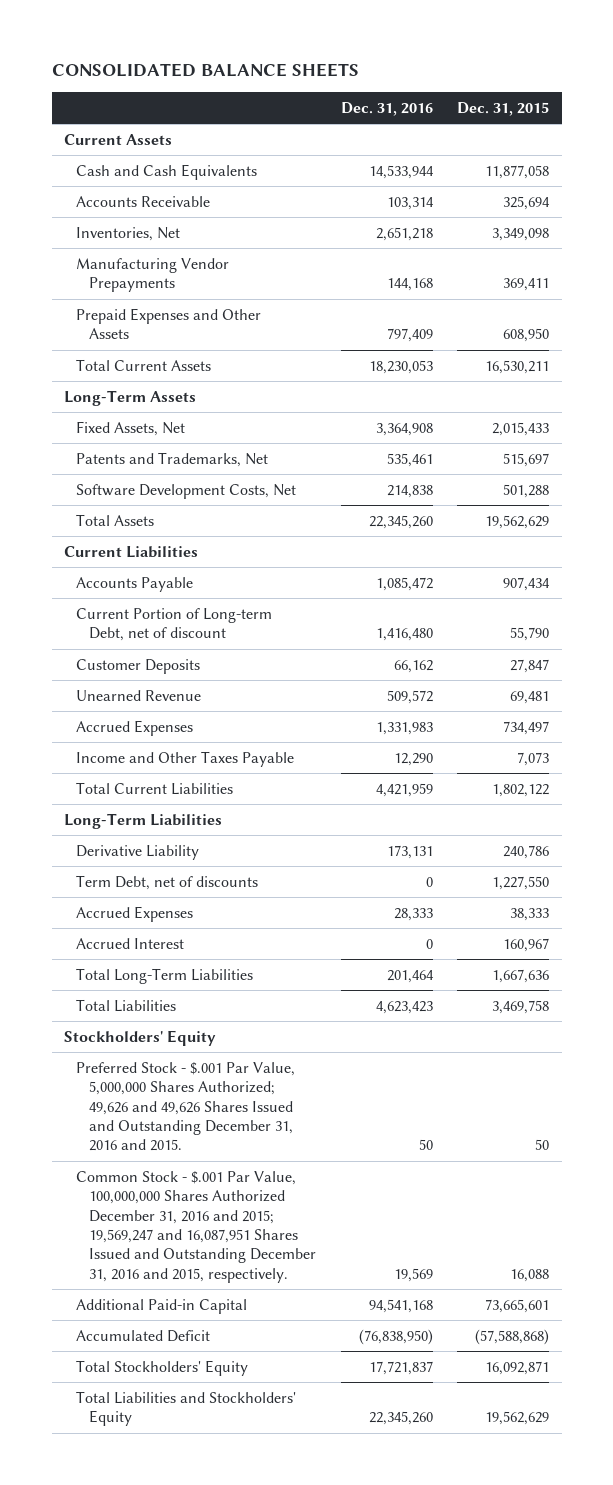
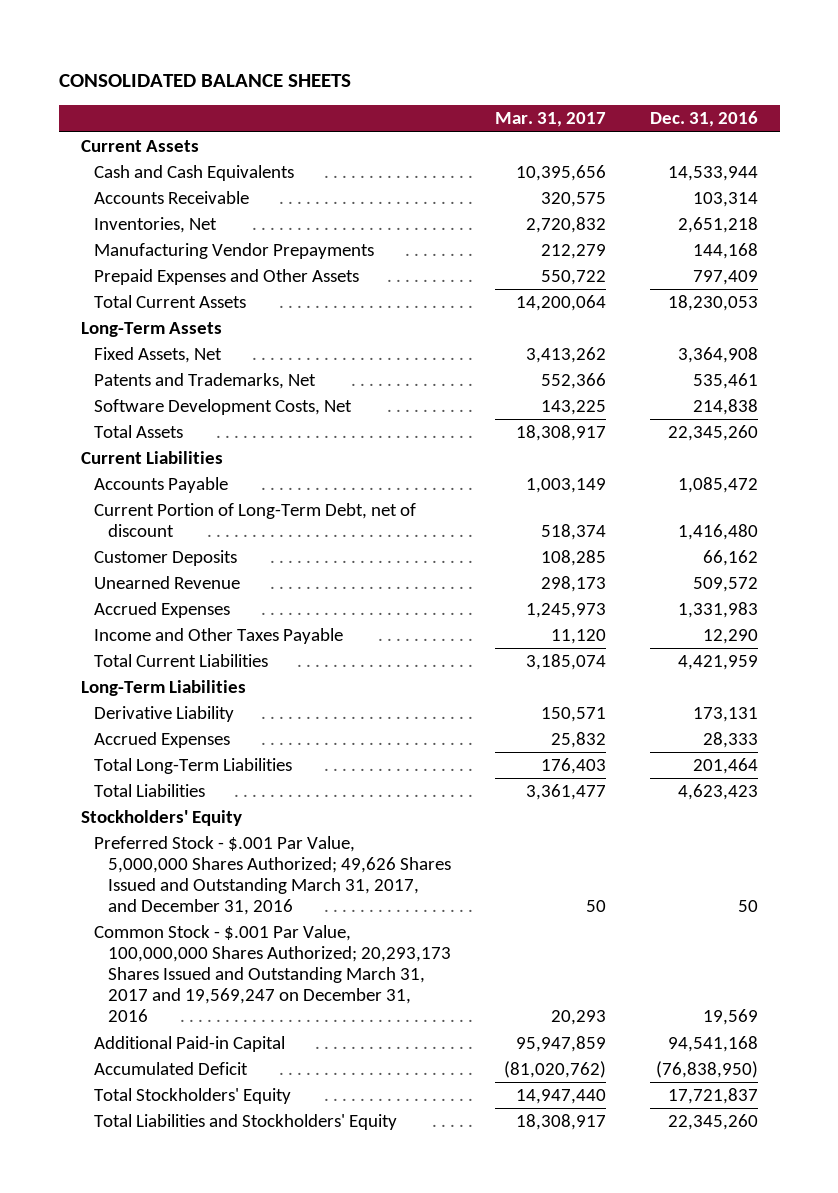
- | Dec. 31, 2016 | Dec. 31, 2015
+ | Mar. 31, 2017 | Dec. 31, 2016
- Current Portion of Long-term Debt, net of discount | 1,416,480 | 55,790
+ Current Portion of Long-Term Debt, net of discount | 518,374 | 1,416,480
- Term Debt, net of discounts | 0 | 1,227,550
- Accrued Interest | 0 | 160,967
- Preferred Stock - $.001 Par Value, 5,000,000 Shares Authorized; 49,626 and 49,626 Shares Issued and Outstanding December 31, 2016 and 2015. | 50 | 50
- Common Stock - $.001 Par Value, 100,000,000 Shares Authorized December 31, 2016 and 2015; 19,569,247 and 16,087,951 Shares Issued and Outstanding December 31, 2016 and 2015, respectively. | 19,569 | 16,088
+ Preferred Stock - $.001 Par Value, 5,000,000 Shares Authorized; 49,626 Shares Issued and Outstanding March 31, 2017, and December 31, 2016 | 50 | 50
+ Common Stock - $.001 Par Value, 100,000,000 Shares Authorized; 20,293,173 Shares Issued and Outstanding March 31, 2017 and 19,569,247 on December 31, 2016 | 20,293 | 19,569

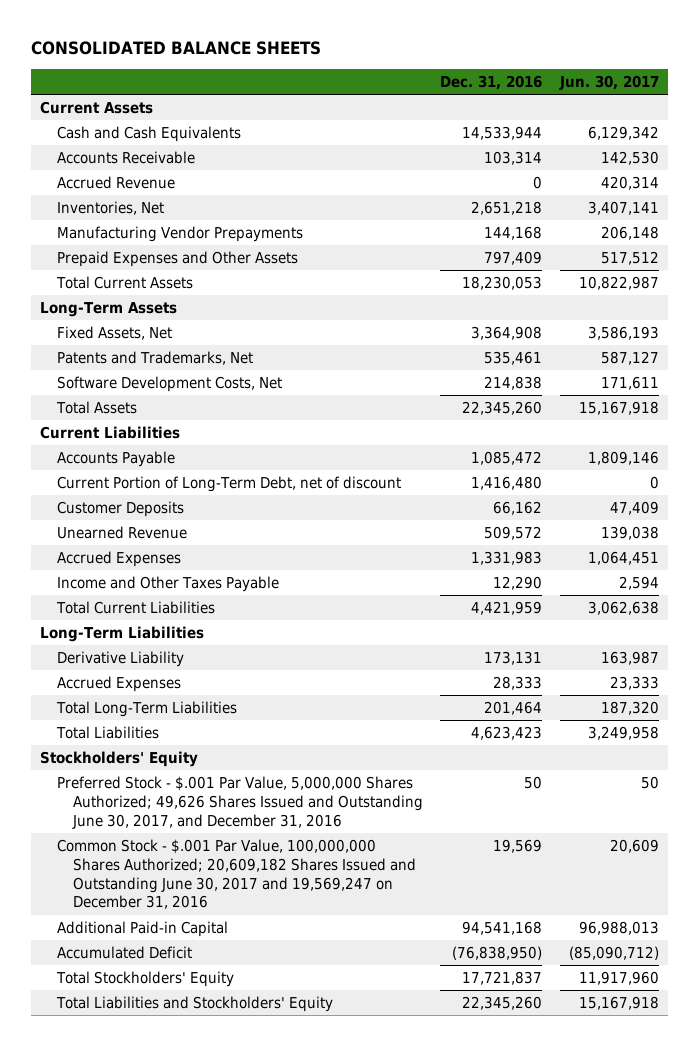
- | Mar. 31, 2017 | Dec. 31, 2016
+ | Dec. 31, 2016 | Jun. 30, 2017
+ Accrued Revenue | 0 | 420,314
- Preferred Stock - $.001 Par Value, 5,000,000 Shares Authorized; 49,626 Shares Issued and Outstanding March 31, 2017, and December 31, 2016 | 50 | 50
- Common Stock - $.001 Par Value, 100,000,000 Shares Authorized; 20,293,173 Shares Issued and Outstanding March 31, 2017 and 19,569,247 on December 31, 2016 | 20,293 | 19,569
+ Preferred Stock - $.001 Par Value, 5,000,000 Shares Authorized; 49,626 Shares Issued and Outstanding June 30, 2017, and December 31, 2016 | 50 | 50
+ Common Stock - $.001 Par Value, 100,000,000 Shares Authorized; 20,609,182 Shares Issued and Outstanding June 30, 2017 and 19,569,247 on December 31, 2016 | 19,569 | 20,609

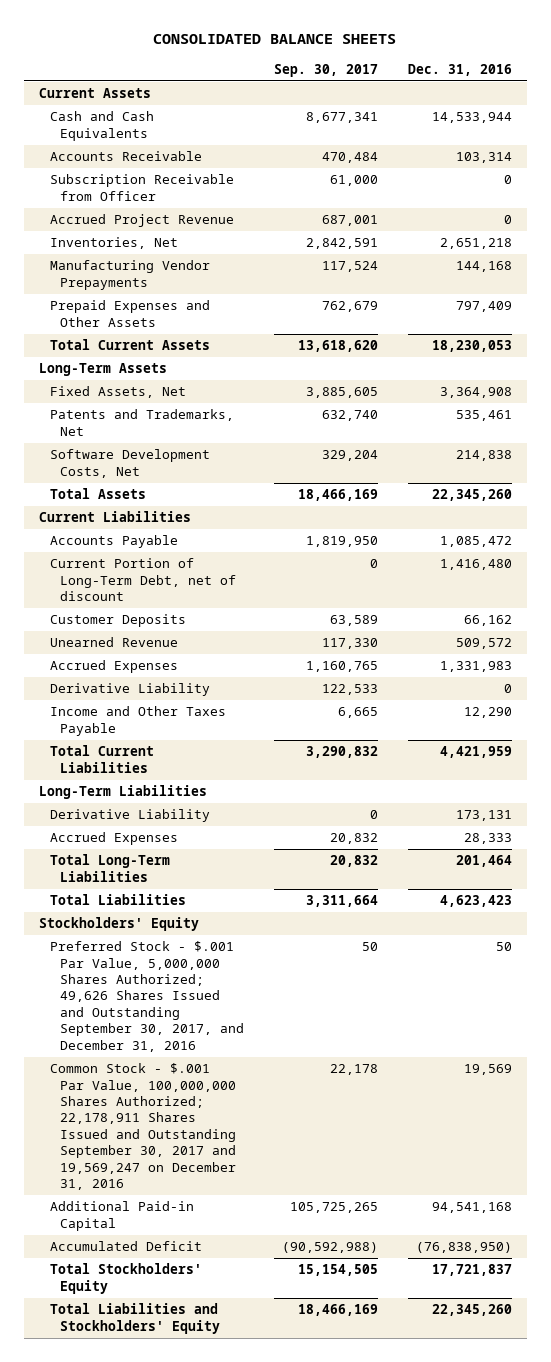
- | Dec. 31, 2016 | Jun. 30, 2017
+ | Sep. 30, 2017 | Dec. 31, 2016
- Accrued Revenue | 0 | 420,314
+ Subscription Receivable from Officer | 61,000 | 0
+ Accrued Project Revenue | 687,001 | 0
+ Derivative Liability | 122,533 | 0
- Preferred Stock - $.001 Par Value, 5,000,000 Shares Authorized; 49,626 Shares Issued and Outstanding June 30, 2017, and December 31, 2016 | 50 | 50
- Common Stock - $.001 Par Value, 100,000,000 Shares Authorized; 20,609,182 Shares Issued and Outstanding June 30, 2017 and 19,569,247 on December 31, 2016 | 19,569 | 20,609
+ Preferred Stock - $.001 Par Value, 5,000,000 Shares Authorized; 49,626 Shares Issued and Outstanding September 30, 2017, and December 31, 2016 | 50 | 50
+ Common Stock - $.001 Par Value, 100,000,000 Shares Authorized; 22,178,911 Shares Issued and Outstanding September 30, 2017 and 19,569,247 on December 31, 2016 | 22,178 | 19,569

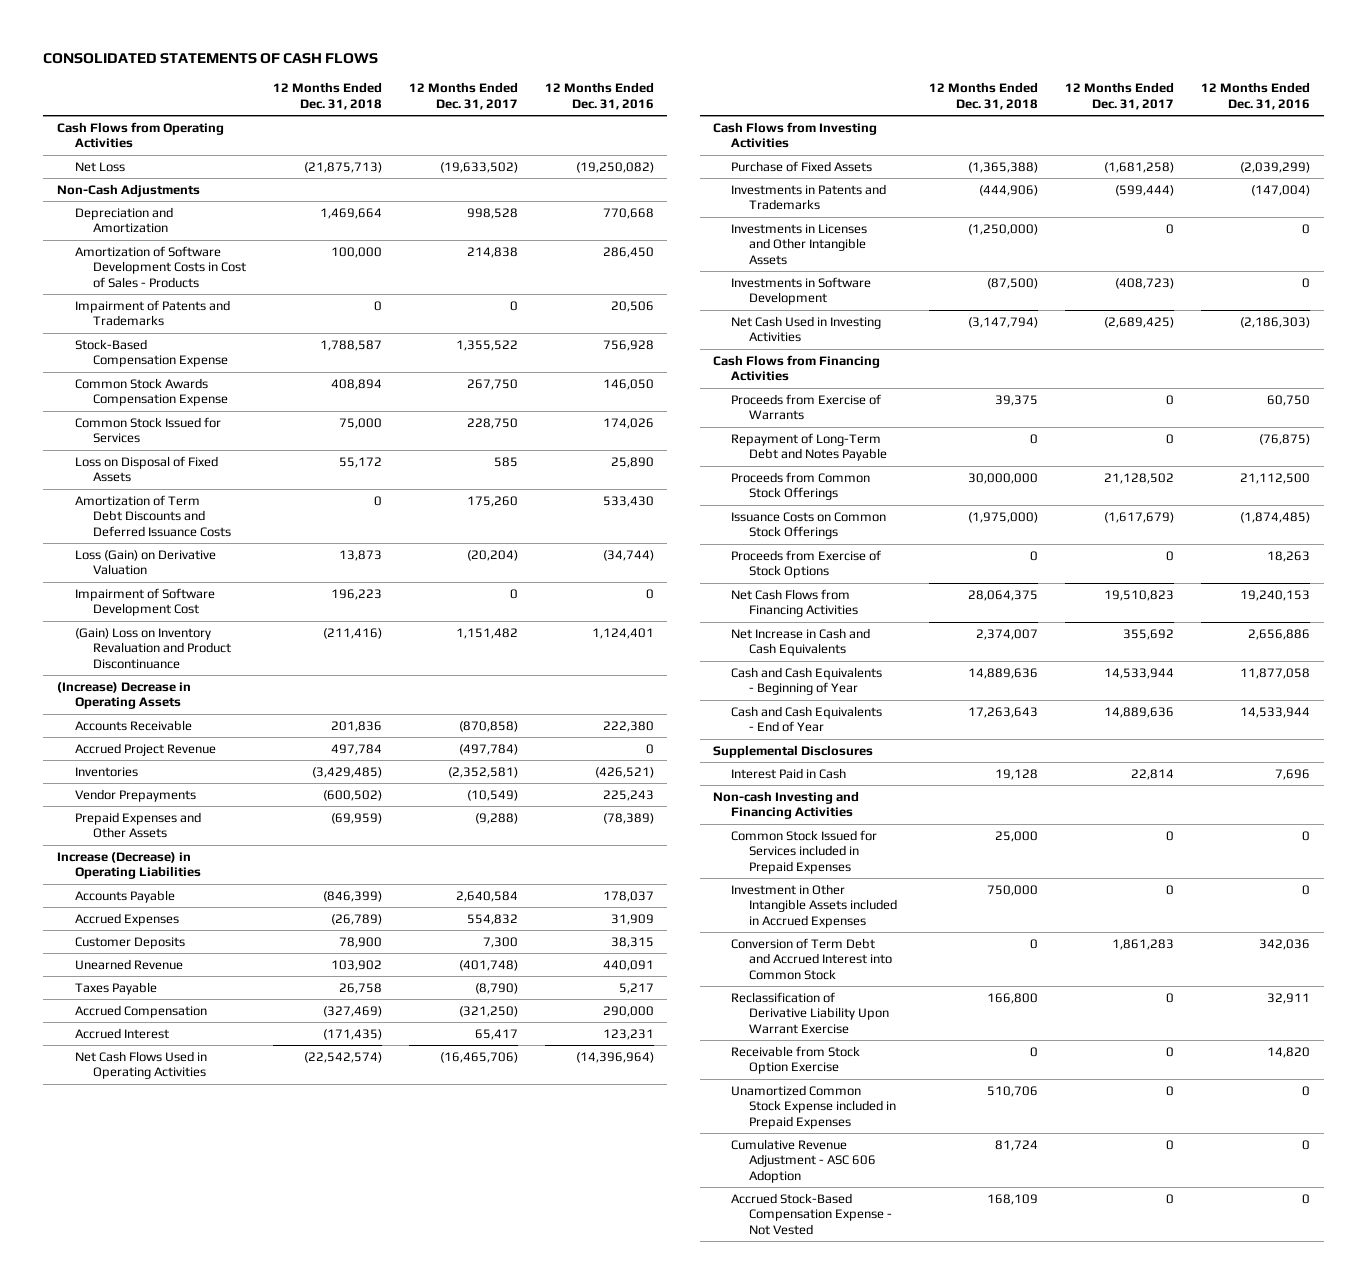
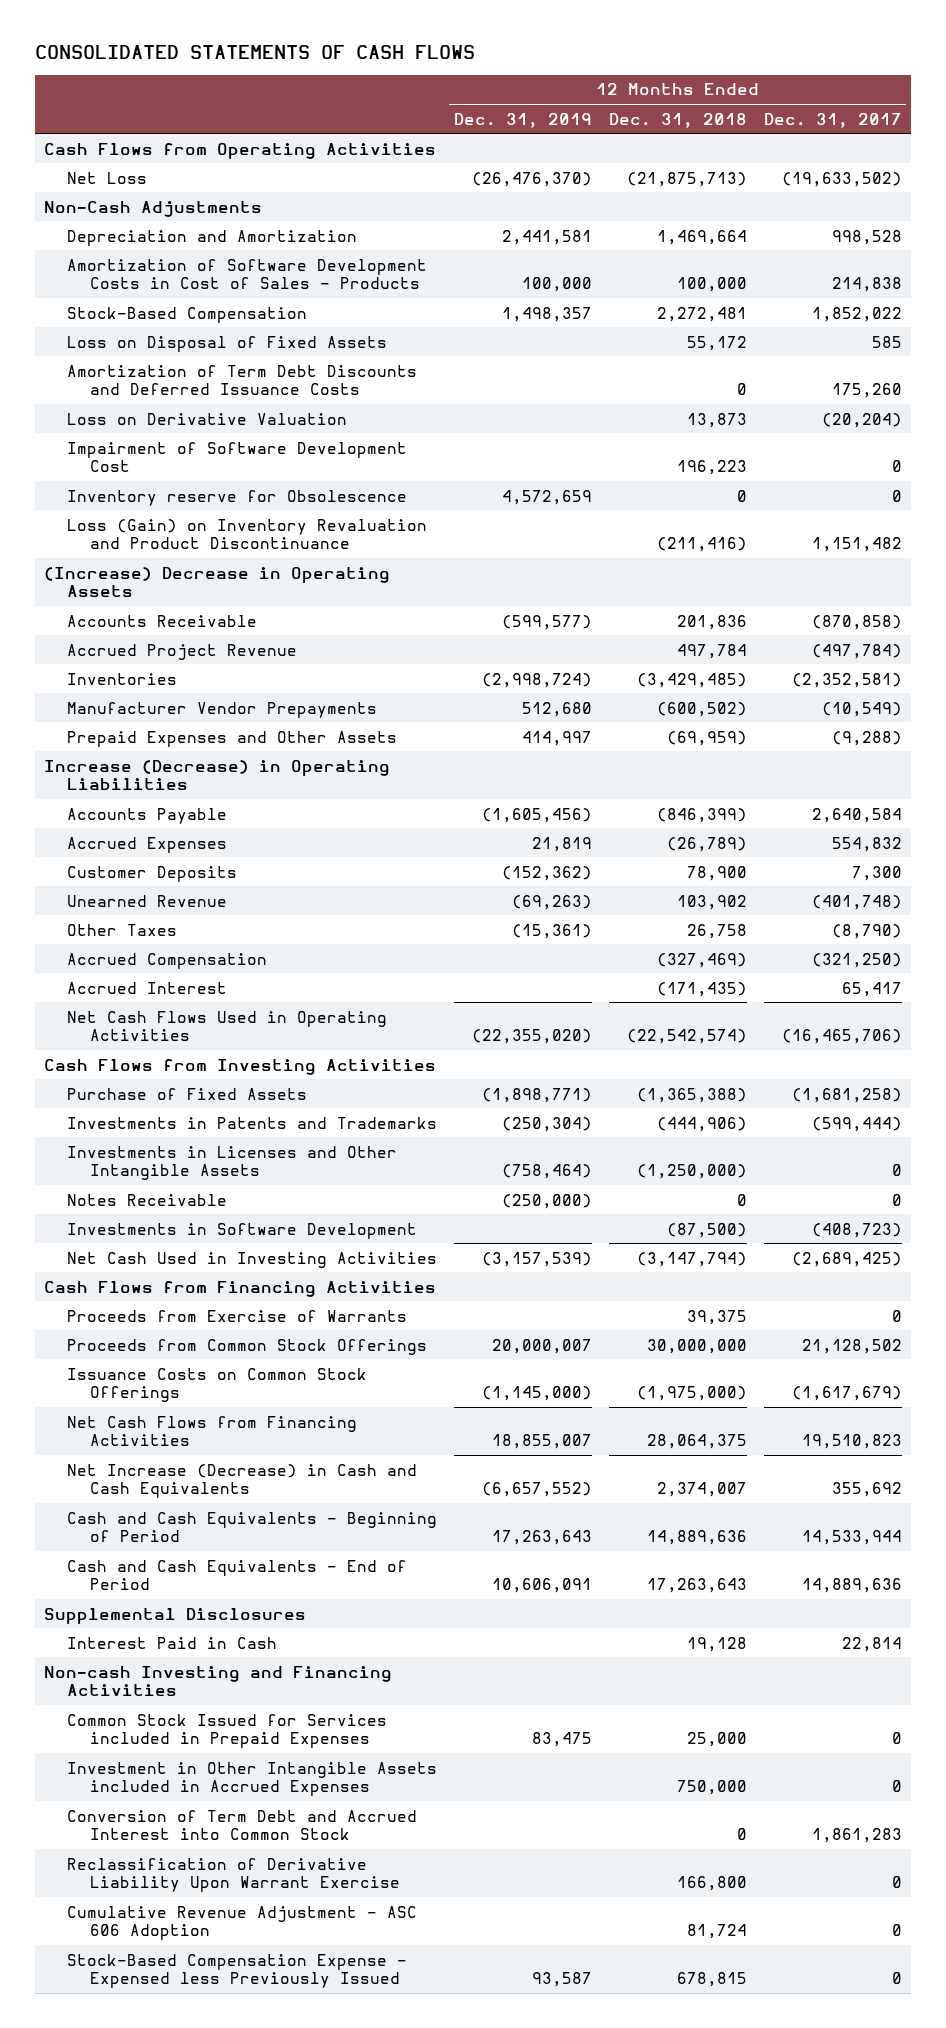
- | 12 Months Ended Dec. 31, 2018 | 12 Months Ended Dec. 31, 2017 | 12 Months Ended Dec. 31, 2016
+ | 12 Months Ended Dec. 31, 2019 | 12 Months Ended Dec. 31, 2018 | 12 Months Ended Dec. 31, 2017
- Impairment of Patents and Trademarks | 0 | 0 | 20,506
- Stock-Based Compensation Expense | 1,788,587 | 1,355,522 | 756,928
- Common Stock Awards Compensation Expense | 408,894 | 267,750 | 146,050
- Common Stock Issued for Services | 75,000 | 228,750 | 174,026
+ Stock-Based Compensation | 1,498,357 | 2,272,481 | 1,852,022
- Loss (Gain) on Derivative Valuation | 13,873 | (20,204) | (34,744)
+ Loss on Derivative Valuation | | 13,873 | (20,204)
- (Gain) Loss on Inventory Revaluation and Product Discontinuance | (211,416) | 1,151,482 | 1,124,401
+ Inventory reserve for Obsolescence | 4,572,659 | 0 | 0
+ Loss (Gain) on Inventory Revaluation and Product Discontinuance | | (211,416) | 1,151,482
- Vendor Prepayments | (600,502) | (10,549) | 225,243
+ Manufacturer Vendor Prepayments | 512,680 | (600,502) | (10,549)
- Taxes Payable | 26,758 | (8,790) | 5,217
+ Other Taxes | (15,361) | 26,758 | (8,790)
+ Notes Receivable | (250,000) | 0 | 0
- Repayment of Long-Term Debt and Notes Payable | 0 | 0 | (76,875)
- Proceeds from Exercise of Stock Options | 0 | 0 | 18,263
- Net Increase in Cash and Cash Equivalents | 2,374,007 | 355,692 | 2,656,886
- Cash and Cash Equivalents - Beginning of Year | 14,889,636 | 14,533,944 | 11,877,058
- Cash and Cash Equivalents - End of Year | 17,263,643 | 14,889,636 | 14,533,944
+ Net Increase (Decrease) in Cash and Cash Equivalents | (6,657,552) | 2,374,007 | 355,692
+ Cash and Cash Equivalents - Beginning of Period | 17,263,643 | 14,889,636 | 14,533,944
+ Cash and Cash Equivalents - End of Period | 10,606,091 | 17,263,643 | 14,889,636
- Receivable from Stock Option Exercise | 0 | 0 | 14,820
- Unamortized Common Stock Expense included in Prepaid Expenses | 510,706 | 0 | 0
- Accrued Stock-Based Compensation Expense - Not Vested | 168,109 | 0 | 0
+ Stock-Based Compensation Expense - Expensed less Previously Issued | 93,587 | 678,815 | 0

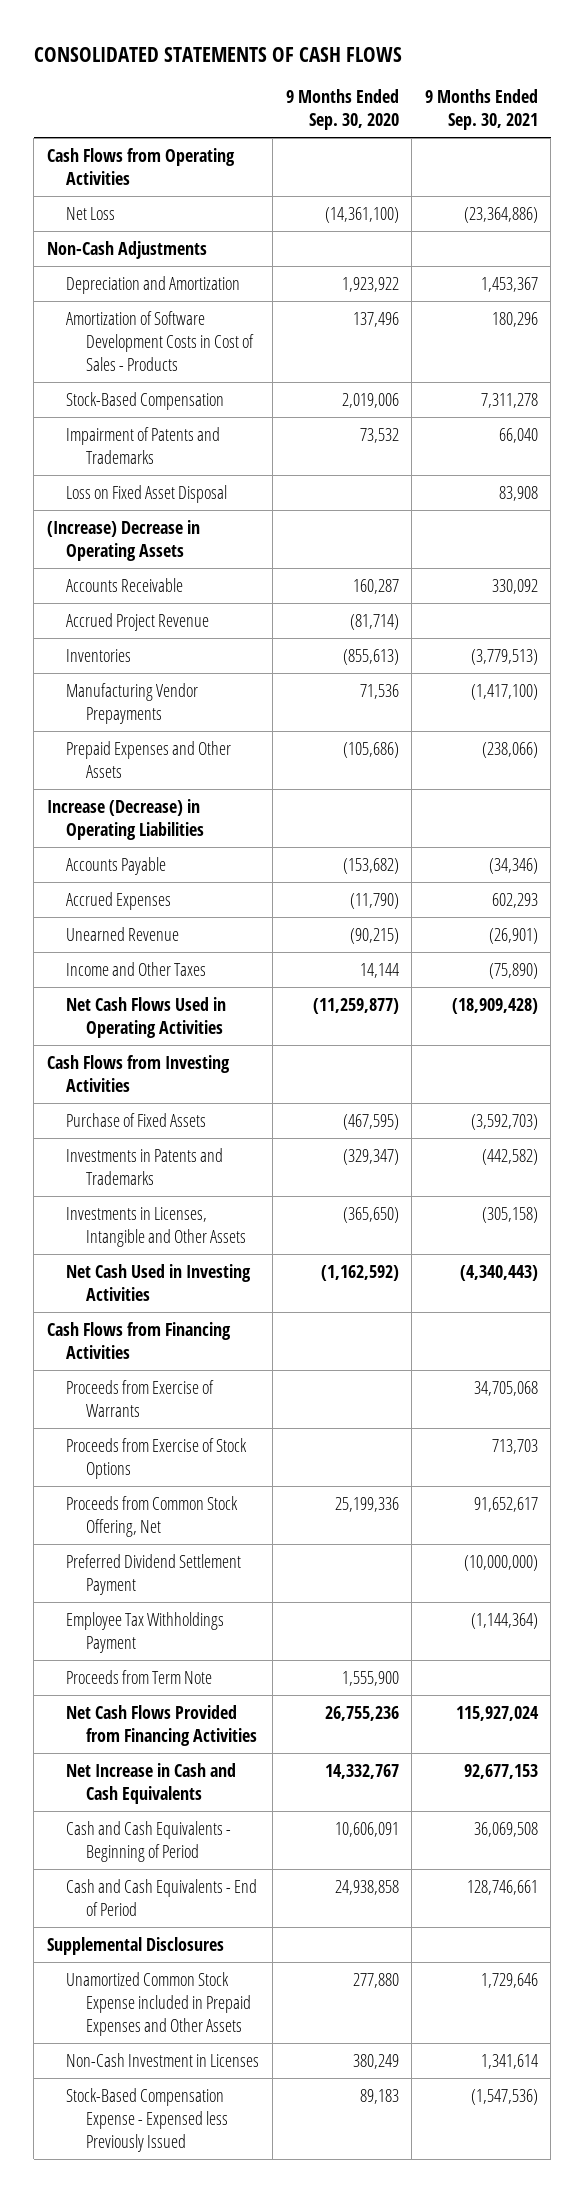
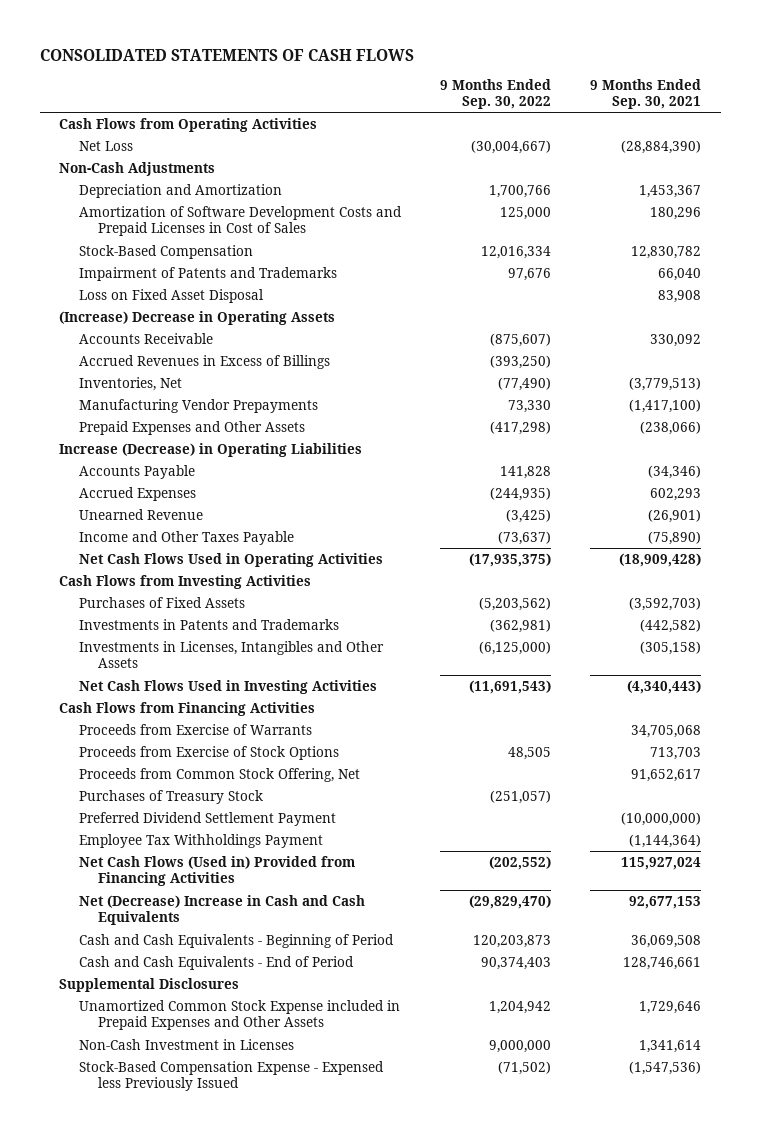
- | 9 Months Ended Sep. 30, 2020 | 9 Months Ended Sep. 30, 2021
+ | 9 Months Ended Sep. 30, 2022 | 9 Months Ended Sep. 30, 2021
- Net Loss | (14,361,100) | (23,364,886)
+ Net Loss | (30,004,667) | (28,884,390)
- Amortization of Software Development Costs in Cost of Sales - Products | 137,496 | 180,296
- Stock-Based Compensation | 2,019,006 | 7,311,278
+ Amortization of Software Development Costs and Prepaid Licenses in Cost of Sales | 125,000 | 180,296
+ Stock-Based Compensation | 12,016,334 | 12,830,782
- Accrued Project Revenue | (81,714) |
- Inventories | (855,613) | (3,779,513)
+ Accrued Revenues in Excess of Billings | (393,250) |
+ Inventories, Net | (77,490) | (3,779,513)
- Income and Other Taxes | 14,144 | (75,890)
+ Income and Other Taxes Payable | (73,637) | (75,890)
- Purchase of Fixed Assets | (467,595) | (3,592,703)
+ Purchases of Fixed Assets | (5,203,562) | (3,592,703)
- Investments in Licenses, Intangible and Other Assets | (365,650) | (305,158)
- Net Cash Used in Investing Activities | (1,162,592) | (4,340,443)
+ Investments in Licenses, Intangibles and Other Assets | (6,125,000) | (305,158)
+ Net Cash Flows Used in Investing Activities | (11,691,543) | (4,340,443)
+ Purchases of Treasury Stock | (251,057) |
- Proceeds from Term Note | 1,555,900 |
- Net Cash Flows Provided from Financing Activities | 26,755,236 | 115,927,024
- Net Increase in Cash and Cash Equivalents | 14,332,767 | 92,677,153
+ Net Cash Flows (Used in) Provided from Financing Activities | (202,552) | 115,927,024
+ Net (Decrease) Increase in Cash and Cash Equivalents | (29,829,470) | 92,677,153

